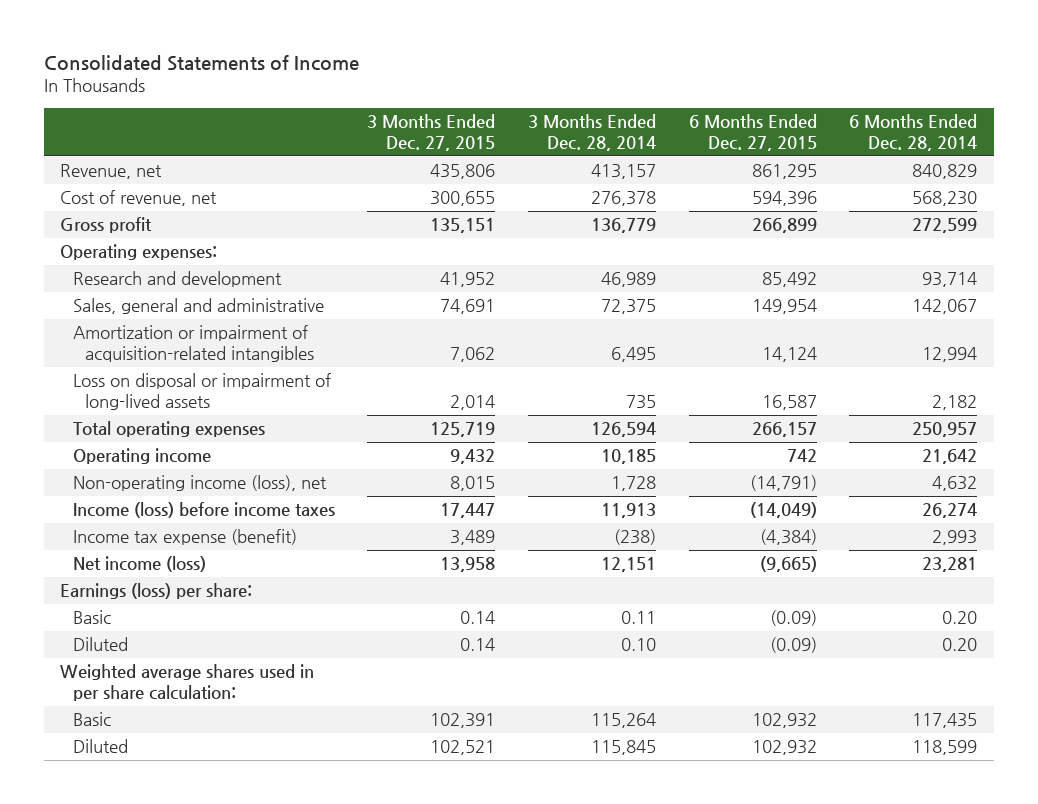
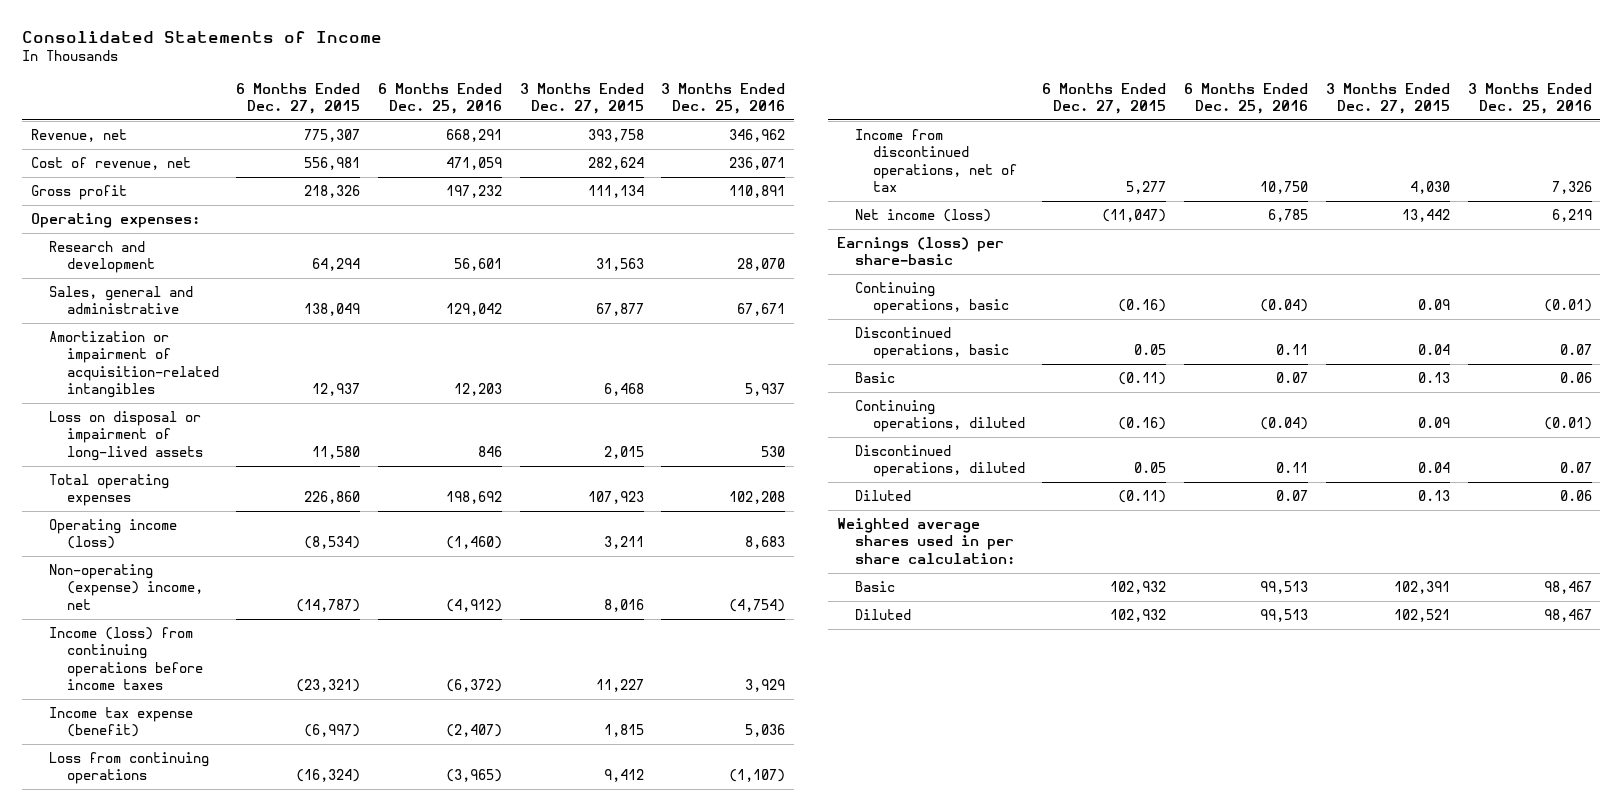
- | 3 Months Ended Dec. 27, 2015 | 3 Months Ended Dec. 28, 2014 | 6 Months Ended Dec. 27, 2015 | 6 Months Ended Dec. 28, 2014
+ | 6 Months Ended Dec. 27, 2015 | 6 Months Ended Dec. 25, 2016 | 3 Months Ended Dec. 27, 2015 | 3 Months Ended Dec. 25, 2016
- Revenue, net | 435,806 | 413,157 | 861,295 | 840,829
- Cost of revenue, net | 300,655 | 276,378 | 594,396 | 568,230
- Gross profit | 135,151 | 136,779 | 266,899 | 272,599
+ Revenue, net | 775,307 | 668,291 | 393,758 | 346,962
+ Cost of revenue, net | 556,981 | 471,059 | 282,624 | 236,071
+ Gross profit | 218,326 | 197,232 | 111,134 | 110,891
- Research and development | 41,952 | 46,989 | 85,492 | 93,714
- Sales, general and administrative | 74,691 | 72,375 | 149,954 | 142,067
- Amortization or impairment of acquisition-related intangibles | 7,062 | 6,495 | 14,124 | 12,994
- Loss on disposal or impairment of long-lived assets | 2,014 | 735 | 16,587 | 2,182
- Total operating expenses | 125,719 | 126,594 | 266,157 | 250,957
- Operating income | 9,432 | 10,185 | 742 | 21,642
- Non-operating income (loss), net | 8,015 | 1,728 | (14,791) | 4,632
- Income (loss) before income taxes | 17,447 | 11,913 | (14,049) | 26,274
- Income tax expense (benefit) | 3,489 | (238) | (4,384) | 2,993
- Net income (loss) | 13,958 | 12,151 | (9,665) | 23,281
- Earnings (loss) per share:
- Basic | 0.14 | 0.11 | (0.09) | 0.20
- Diluted | 0.14 | 0.10 | (0.09) | 0.20
+ Research and development | 64,294 | 56,601 | 31,563 | 28,070
+ Sales, general and administrative | 138,049 | 129,042 | 67,877 | 67,671
+ Amortization or impairment of acquisition-related intangibles | 12,937 | 12,203 | 6,468 | 5,937
+ Loss on disposal or impairment of long-lived assets | 11,580 | 846 | 2,015 | 530
+ Total operating expenses | 226,860 | 198,692 | 107,923 | 102,208
+ Operating income (loss) | (8,534) | (1,460) | 3,211 | 8,683
+ Non-operating (expense) income, net | (14,787) | (4,912) | 8,016 | (4,754)
+ Income (loss) from continuing operations before income taxes | (23,321) | (6,372) | 11,227 | 3,929
+ Income tax expense (benefit) | (6,997) | (2,407) | 1,815 | 5,036
+ Loss from continuing operations | (16,324) | (3,965) | 9,412 | (1,107)
+ Income from discontinued operations, net of tax | 5,277 | 10,750 | 4,030 | 7,326
+ Net income (loss) | (11,047) | 6,785 | 13,442 | 6,219
+ Earnings (loss) per share-basic
+ Continuing operations, basic | (0.16) | (0.04) | 0.09 | (0.01)
+ Discontinued operations, basic | 0.05 | 0.11 | 0.04 | 0.07
+ Basic | (0.11) | 0.07 | 0.13 | 0.06
+ Continuing operations, diluted | (0.16) | (0.04) | 0.09 | (0.01)
+ Discontinued operations, diluted | 0.05 | 0.11 | 0.04 | 0.07
+ Diluted | (0.11) | 0.07 | 0.13 | 0.06

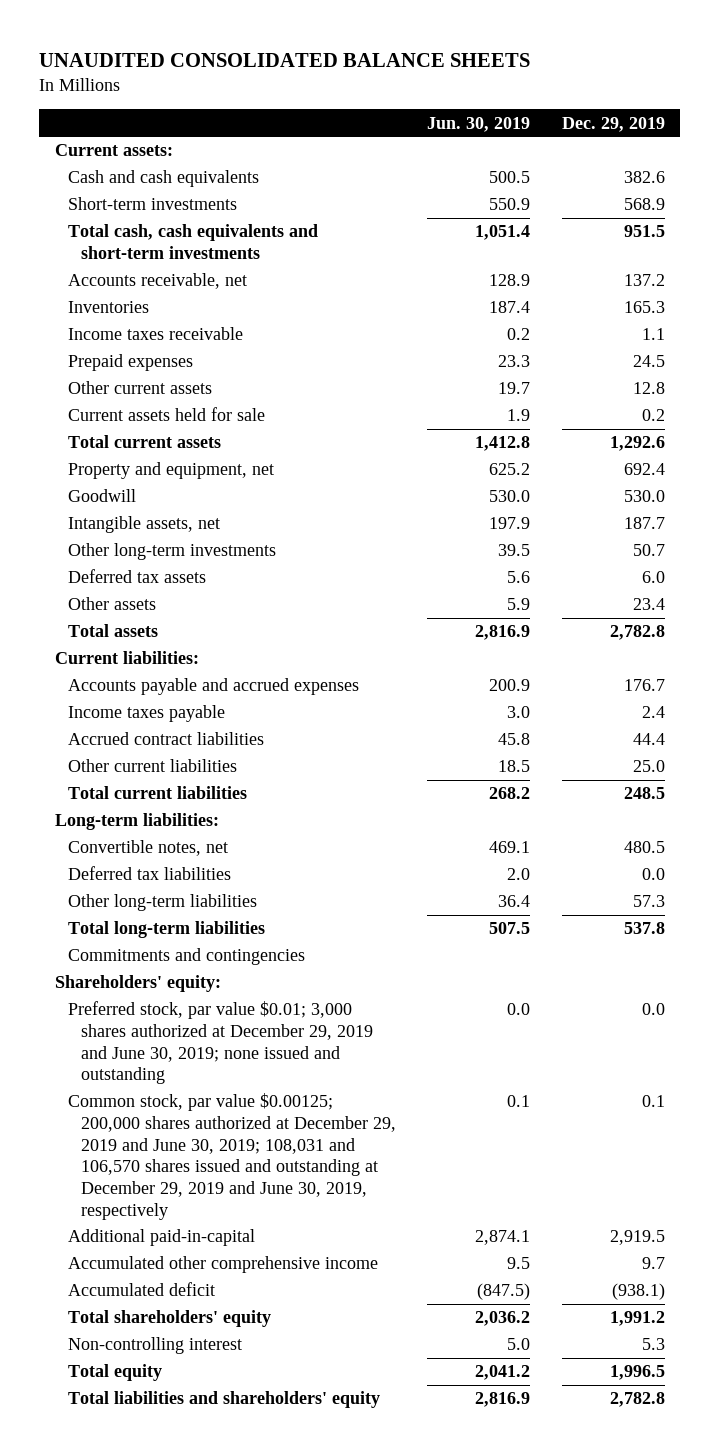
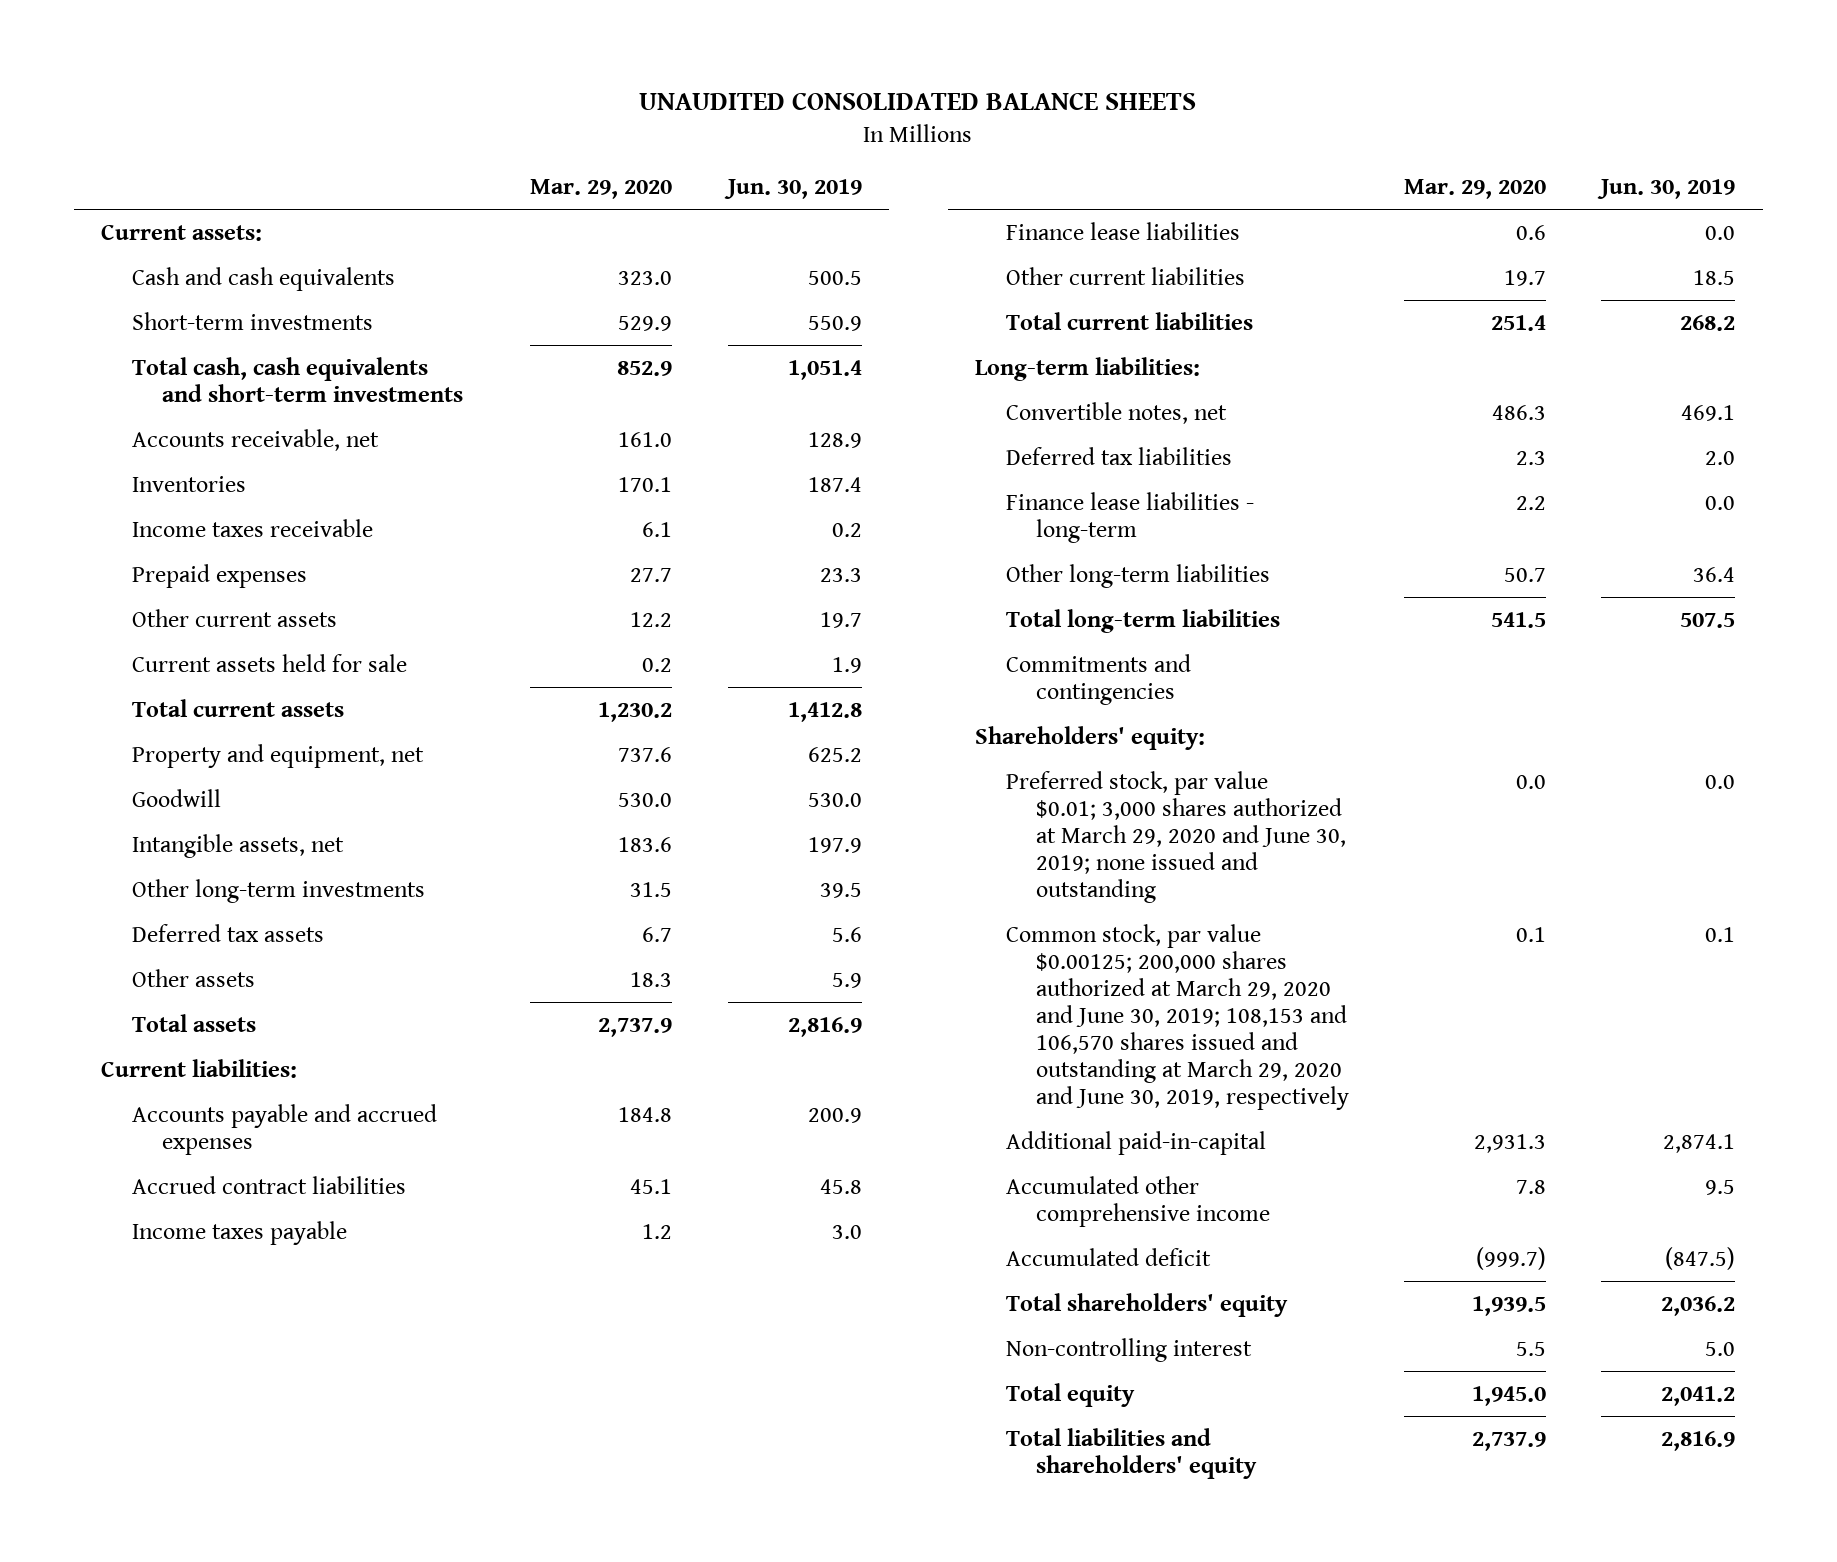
- | Jun. 30, 2019 | Dec. 29, 2019
+ | Mar. 29, 2020 | Jun. 30, 2019
moved down: Income taxes payable | 1.2 | 3.0
+ Finance lease liabilities | 0.6 | 0.0
+ Finance lease liabilities - long-term | 2.2 | 0.0
- Preferred stock, par value $0.01; 3,000 shares authorized at December 29, 2019 and June 30, 2019; none issued and outstanding | 0.0 | 0.0
- Common stock, par value $0.00125; 200,000 shares authorized at December 29, 2019 and June 30, 2019; 108,031 and 106,570 shares issued and outstanding at December 29, 2019 and June 30, 2019, respectively | 0.1 | 0.1
+ Preferred stock, par value $0.01; 3,000 shares authorized at March 29, 2020 and June 30, 2019; none issued and outstanding | 0.0 | 0.0
+ Common stock, par value $0.00125; 200,000 shares authorized at March 29, 2020 and June 30, 2019; 108,153 and 106,570 shares issued and outstanding at March 29, 2020 and June 30, 2019, respectively | 0.1 | 0.1

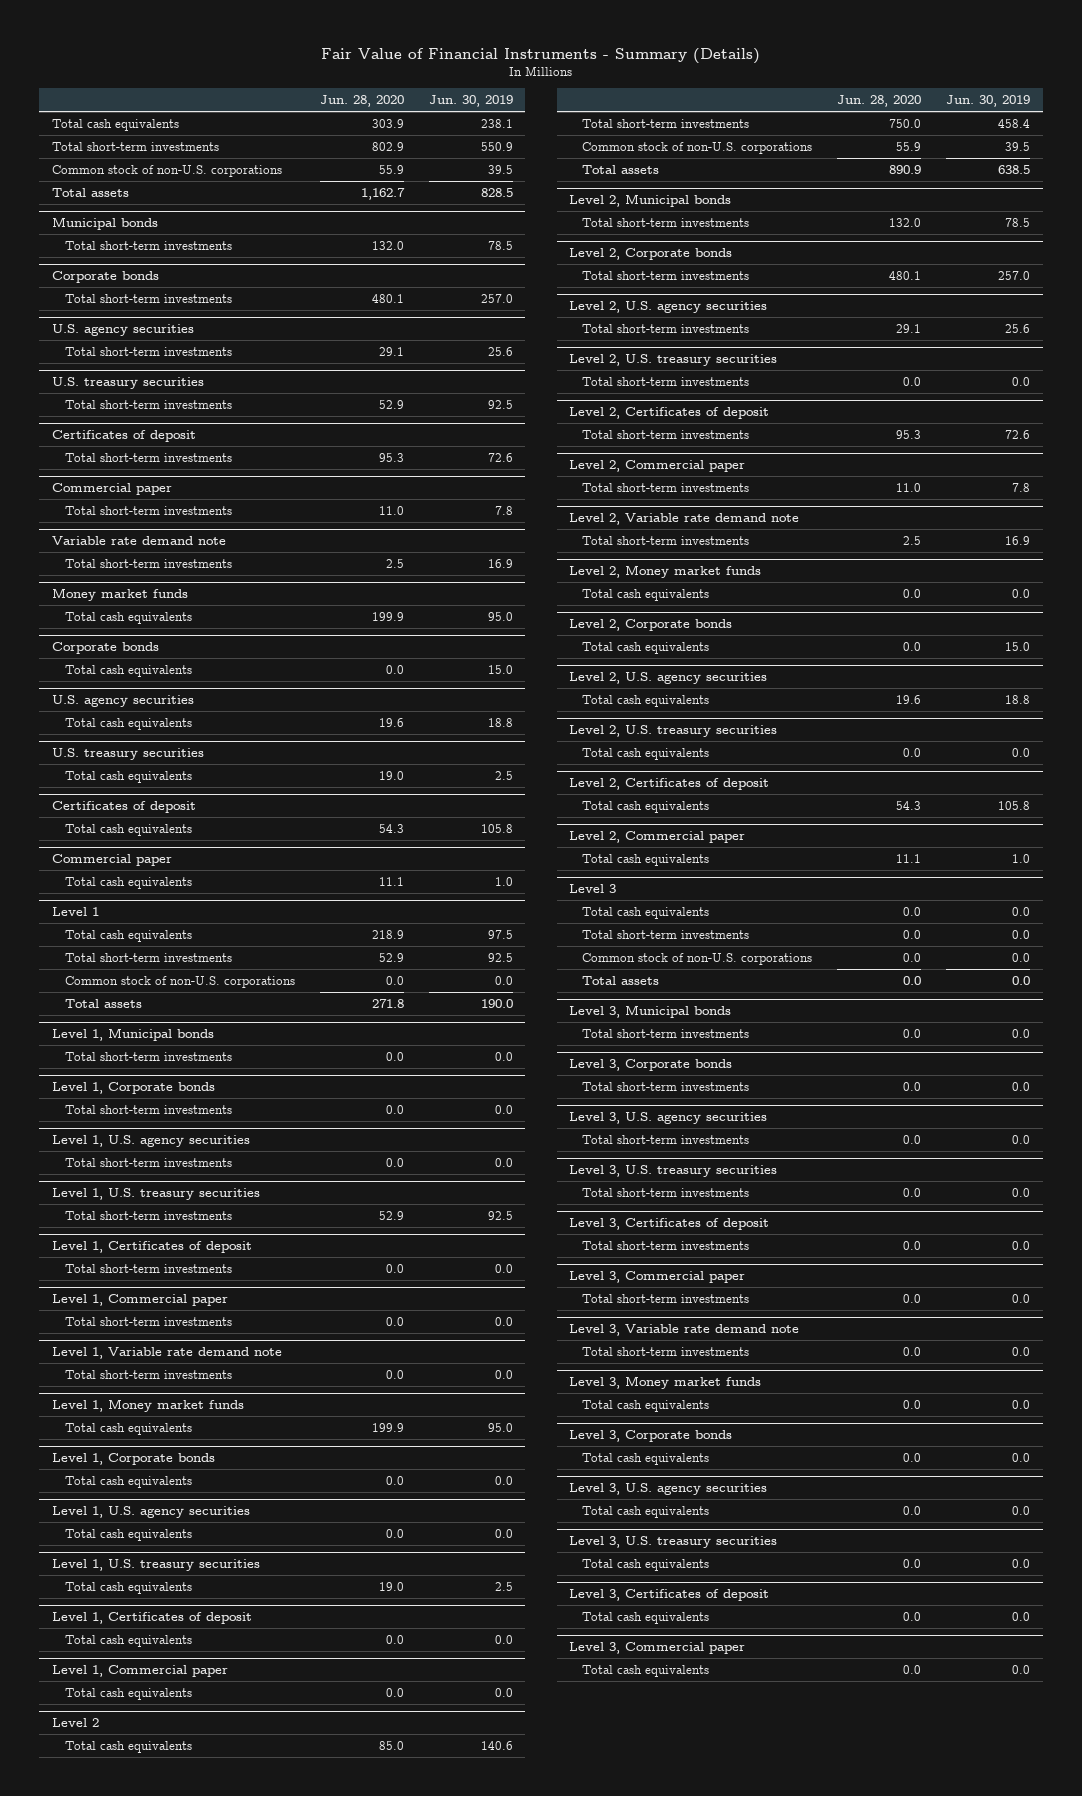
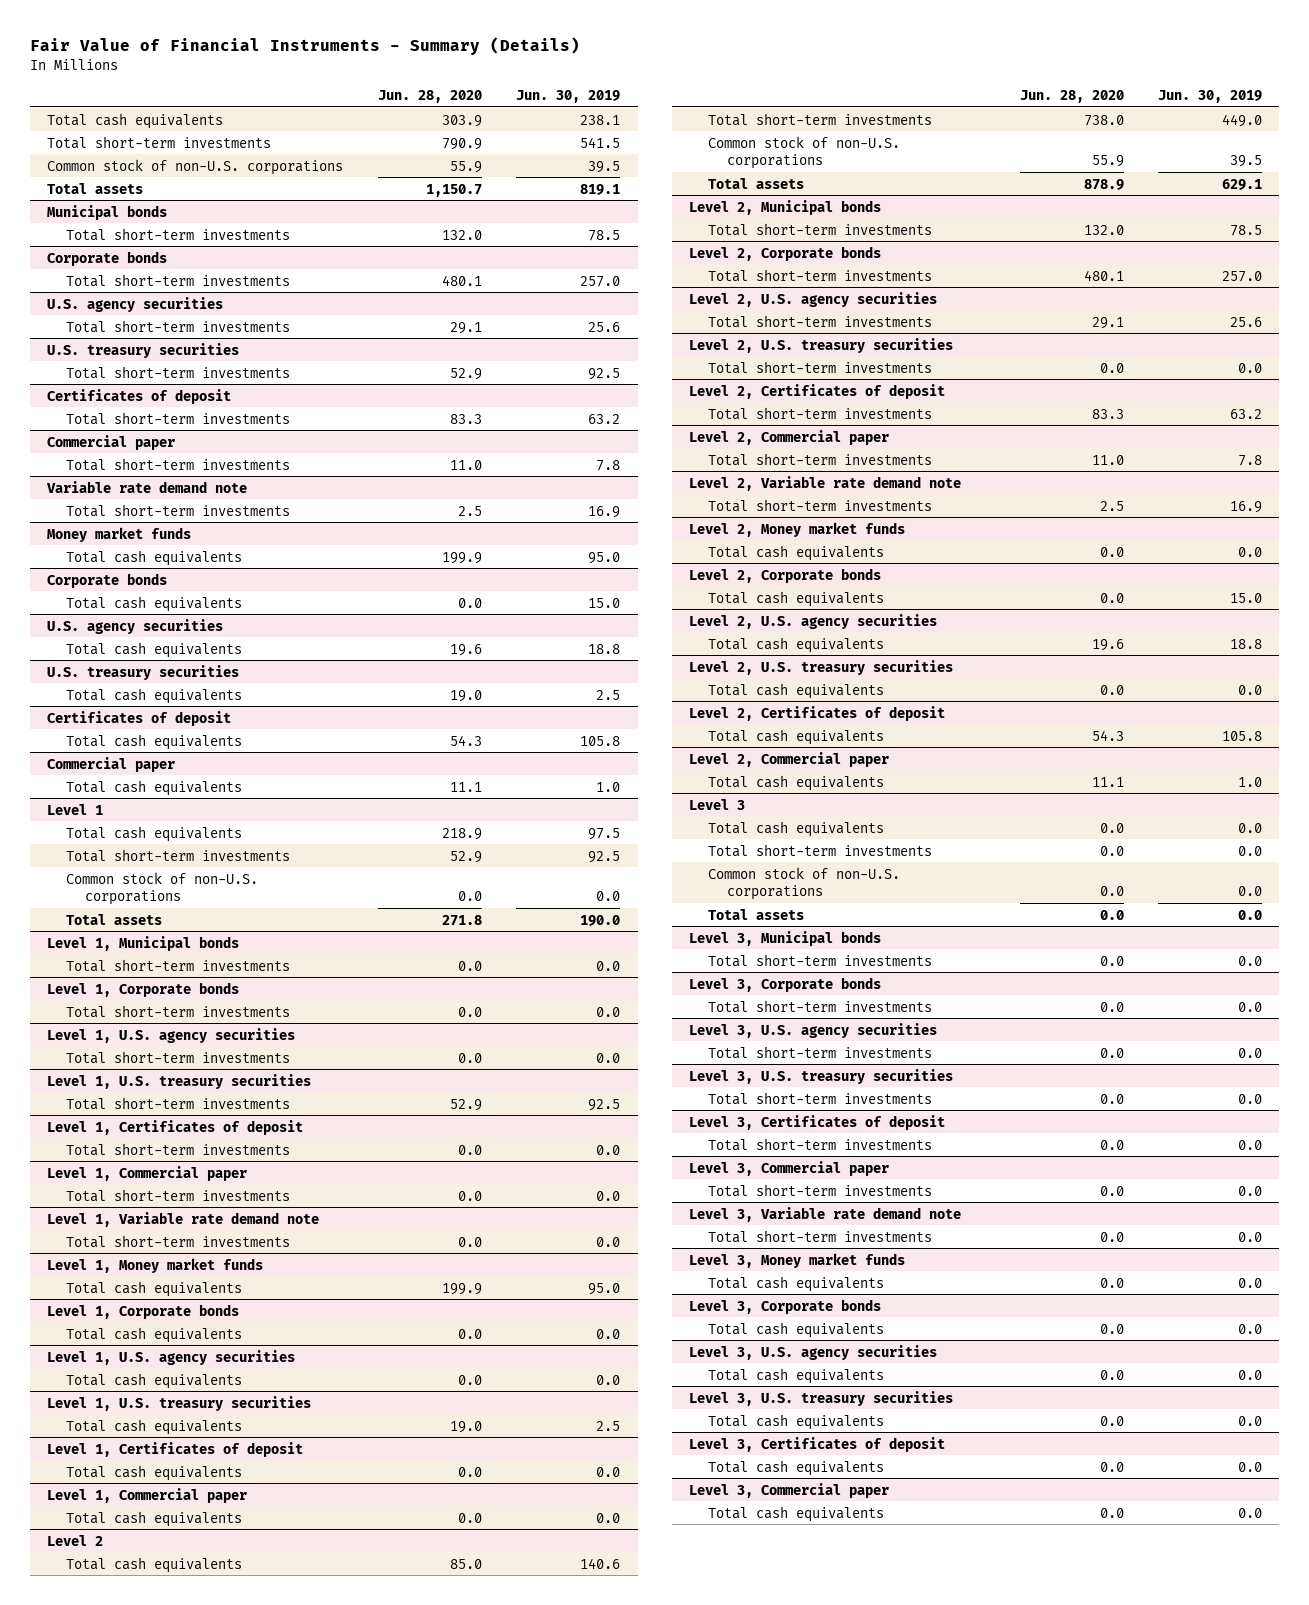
- Total short-term investments | 802.9 | 550.9
+ Total short-term investments | 790.9 | 541.5
- Total assets | 1,162.7 | 828.5
+ Total assets | 1,150.7 | 819.1
@ Certificates of deposit
- Total short-term investments | 95.3 | 72.6
+ Total short-term investments | 83.3 | 63.2
@ Level 2
- Total short-term investments | 750.0 | 458.4
+ Total short-term investments | 738.0 | 449.0
- Total assets | 890.9 | 638.5
+ Total assets | 878.9 | 629.1
@ Level 2, Certificates of deposit
- Total short-term investments | 95.3 | 72.6
+ Total short-term investments | 83.3 | 63.2

